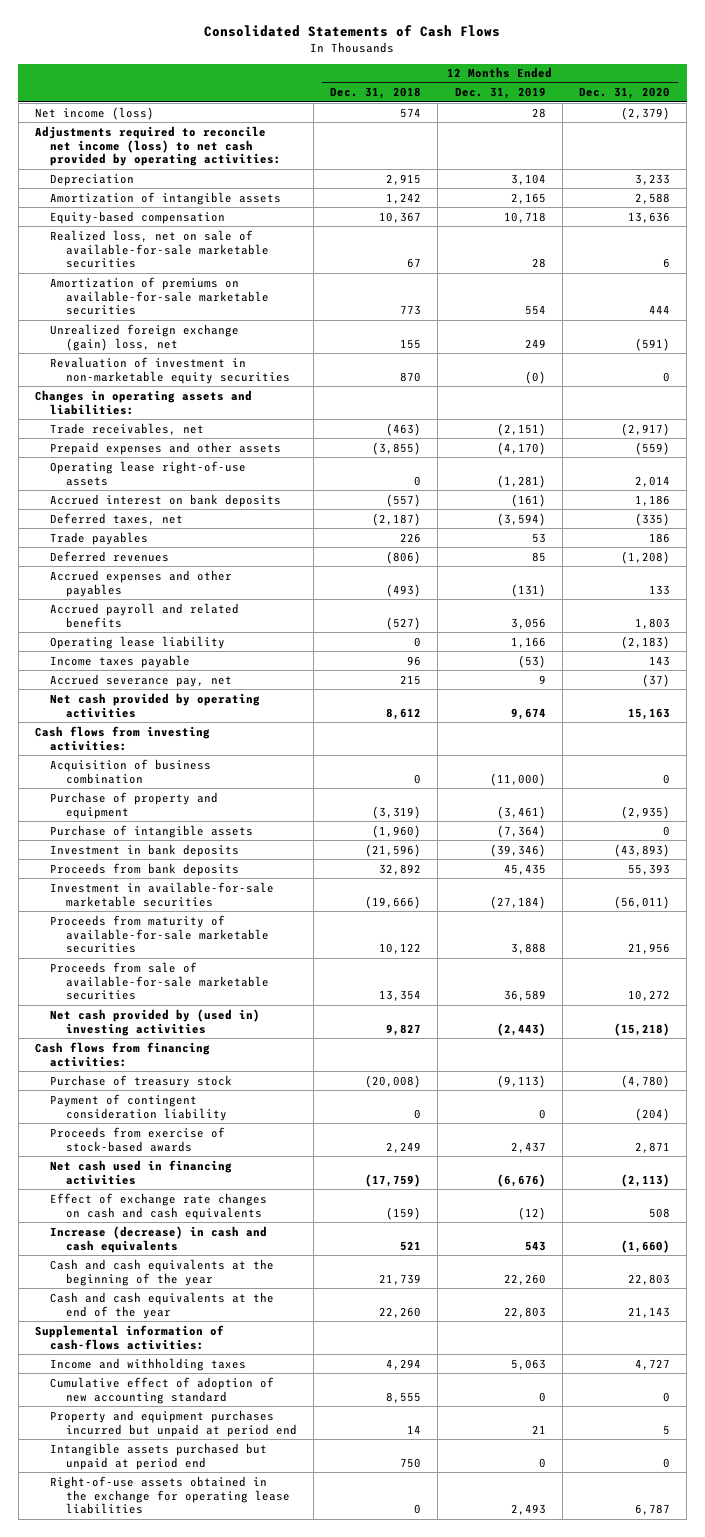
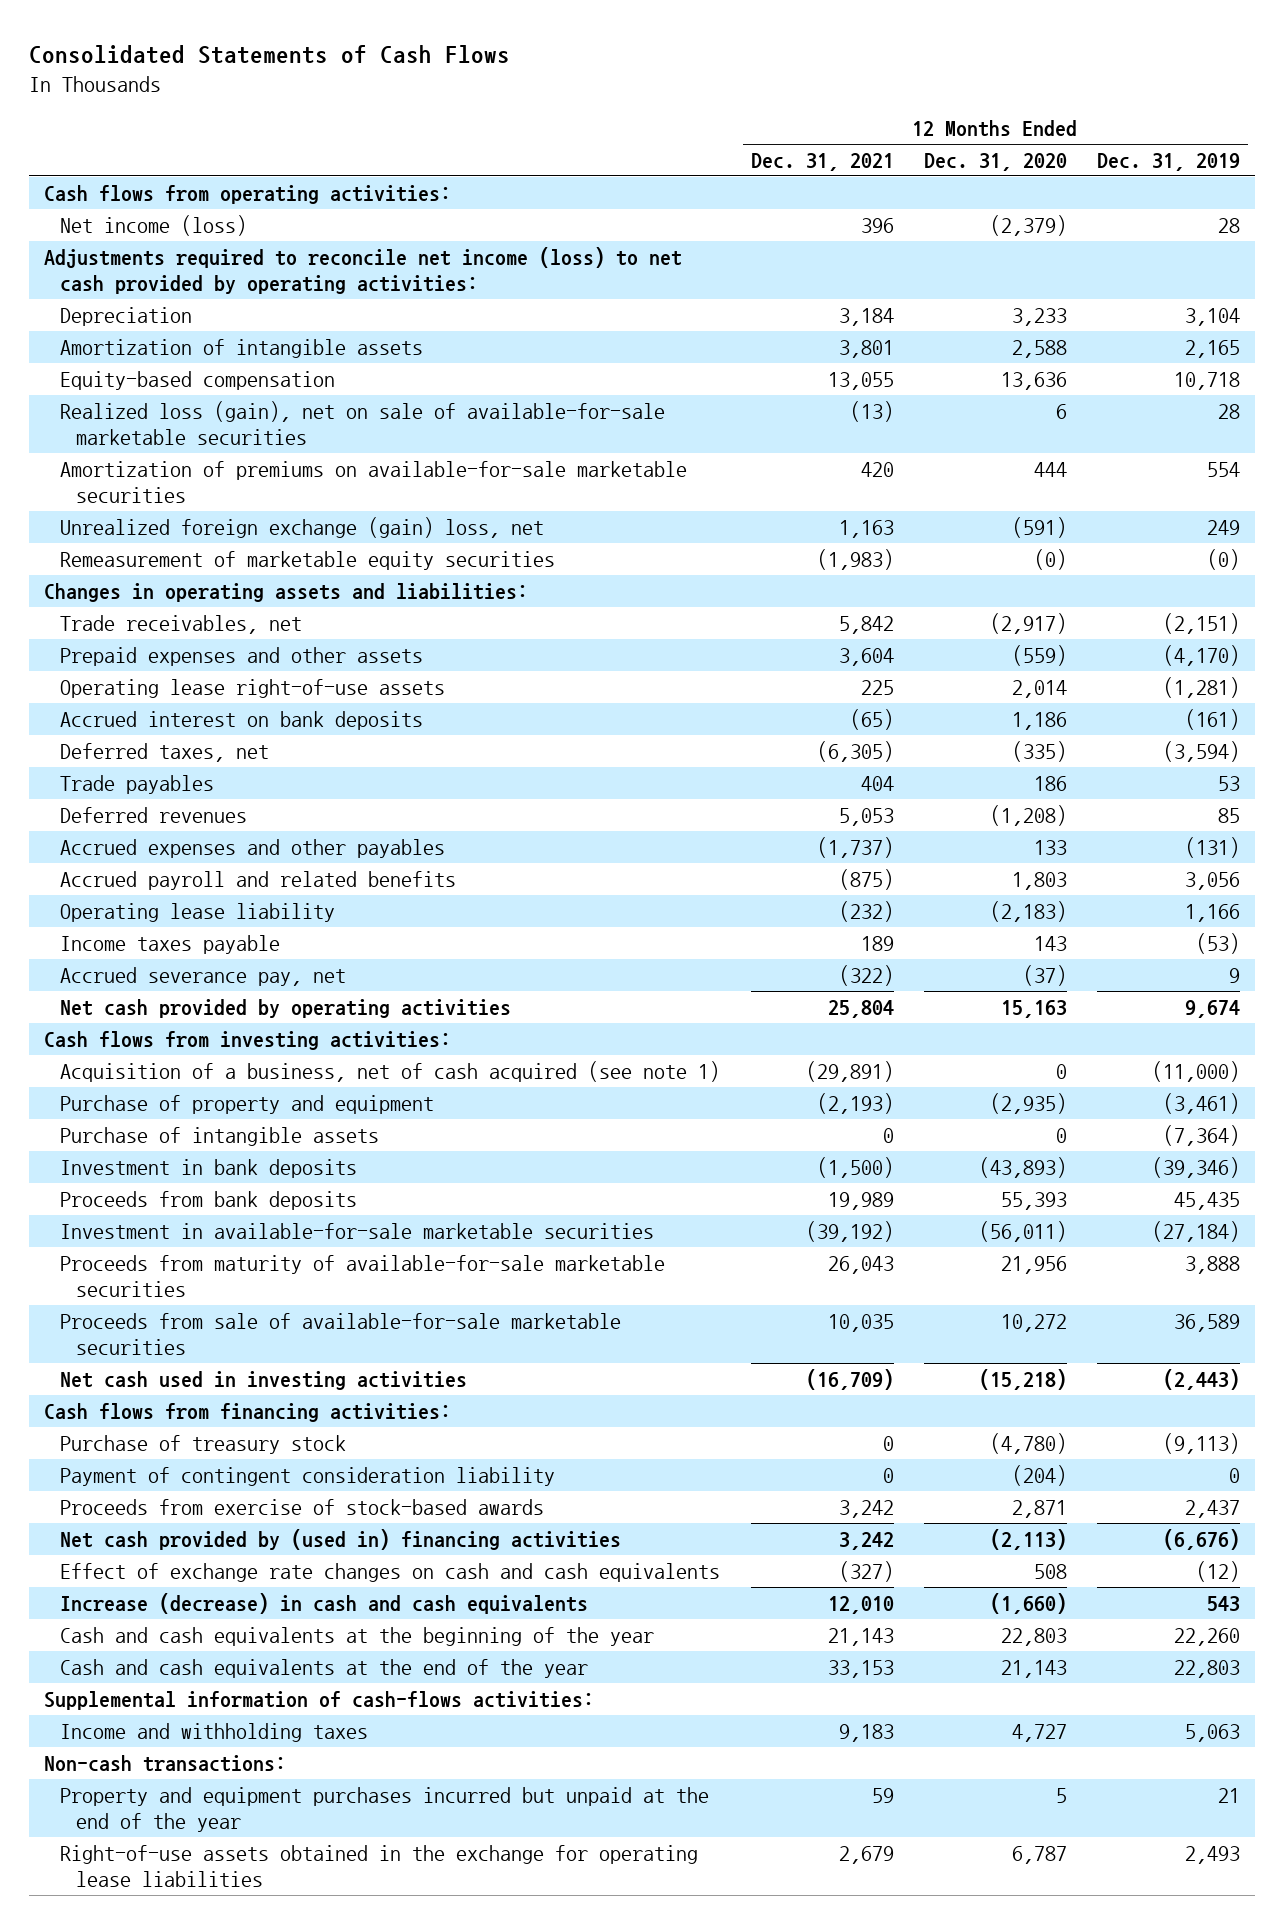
- | 12 Months Ended Dec. 31, 2018 | 12 Months Ended Dec. 31, 2019 | 12 Months Ended Dec. 31, 2020
+ | 12 Months Ended Dec. 31, 2021 | 12 Months Ended Dec. 31, 2020 | 12 Months Ended Dec. 31, 2019
+ Cash flows from operating activities:
- Realized loss, net on sale of available-for-sale marketable securities | 67 | 28 | 6
+ Realized loss (gain), net on sale of available-for-sale marketable securities | (13) | 6 | 28
- Revaluation of investment in non-marketable equity securities | 870 | (0) | 0
+ Remeasurement of marketable equity securities | (1,983) | (0) | (0)
- Acquisition of business combination | 0 | (11,000) | 0
+ Acquisition of a business, net of cash acquired (see note 1) | (29,891) | 0 | (11,000)
- Net cash provided by (used in) investing activities | 9,827 | (2,443) | (15,218)
+ Net cash used in investing activities | (16,709) | (15,218) | (2,443)
- Net cash used in financing activities | (17,759) | (6,676) | (2,113)
+ Net cash provided by (used in) financing activities | 3,242 | (2,113) | (6,676)
- Cumulative effect of adoption of new accounting standard | 8,555 | 0 | 0
- Property and equipment purchases incurred but unpaid at period end | 14 | 21 | 5
- Intangible assets purchased but unpaid at period end | 750 | 0 | 0
+ Non-cash transactions:
+ Property and equipment purchases incurred but unpaid at the end of the year | 59 | 5 | 21

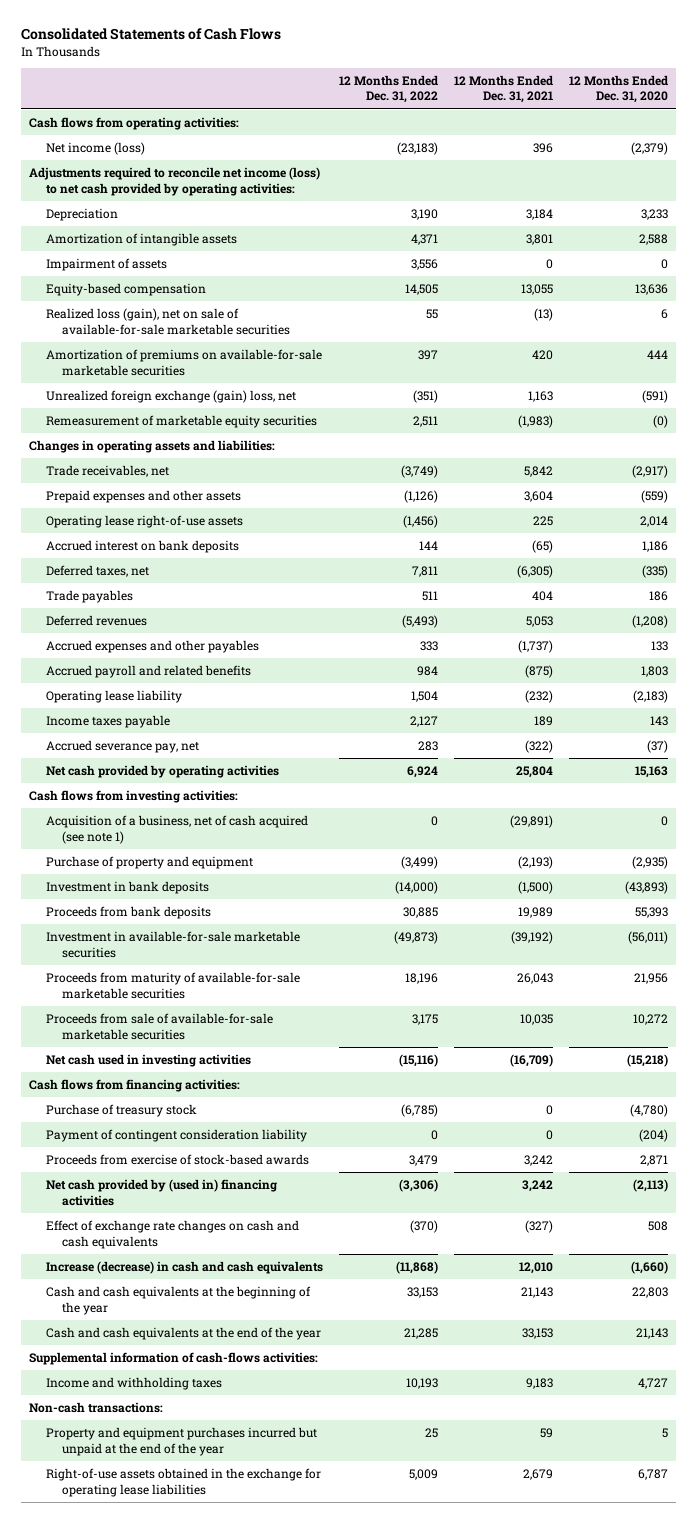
- | 12 Months Ended Dec. 31, 2021 | 12 Months Ended Dec. 31, 2020 | 12 Months Ended Dec. 31, 2019
+ | 12 Months Ended Dec. 31, 2022 | 12 Months Ended Dec. 31, 2021 | 12 Months Ended Dec. 31, 2020
+ Impairment of assets | 3,556 | 0 | 0
- Purchase of intangible assets | 0 | 0 | (7,364)

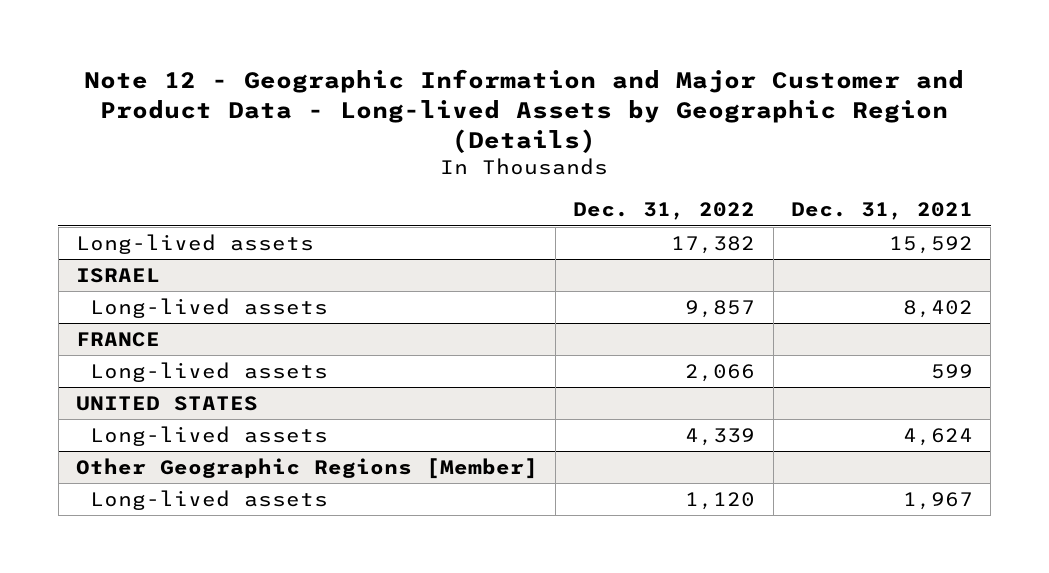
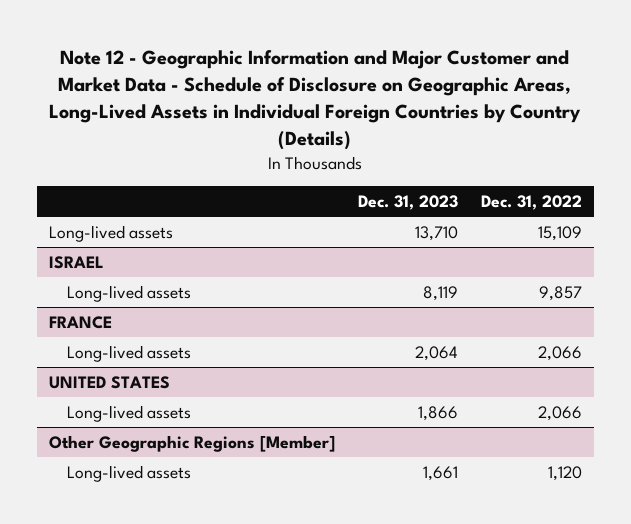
- Note 12 - Geographic Information and Major Customer and Product Data - Long-lived Assets by Geographic Region (Details)
+ Note 12 - Geographic Information and Major Customer and Market Data - Schedule of Disclosure on Geographic Areas, Long-Lived Assets in Individual Foreign Countries by Country (Details)
- | Dec. 31, 2022 | Dec. 31, 2021
+ | Dec. 31, 2023 | Dec. 31, 2022
- Long-lived assets | 17,382 | 15,592
+ Long-lived assets | 13,710 | 15,109
@ UNITED STATES
- Long-lived assets | 4,339 | 4,624
+ Long-lived assets | 1,866 | 2,066

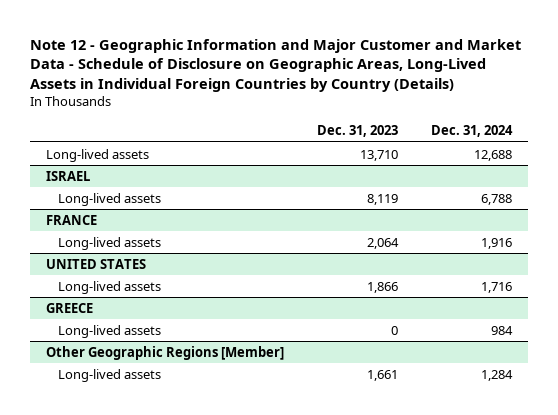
- | Dec. 31, 2023 | Dec. 31, 2022
+ | Dec. 31, 2023 | Dec. 31, 2024
+ GREECE
+ Long-lived assets | 0 | 984

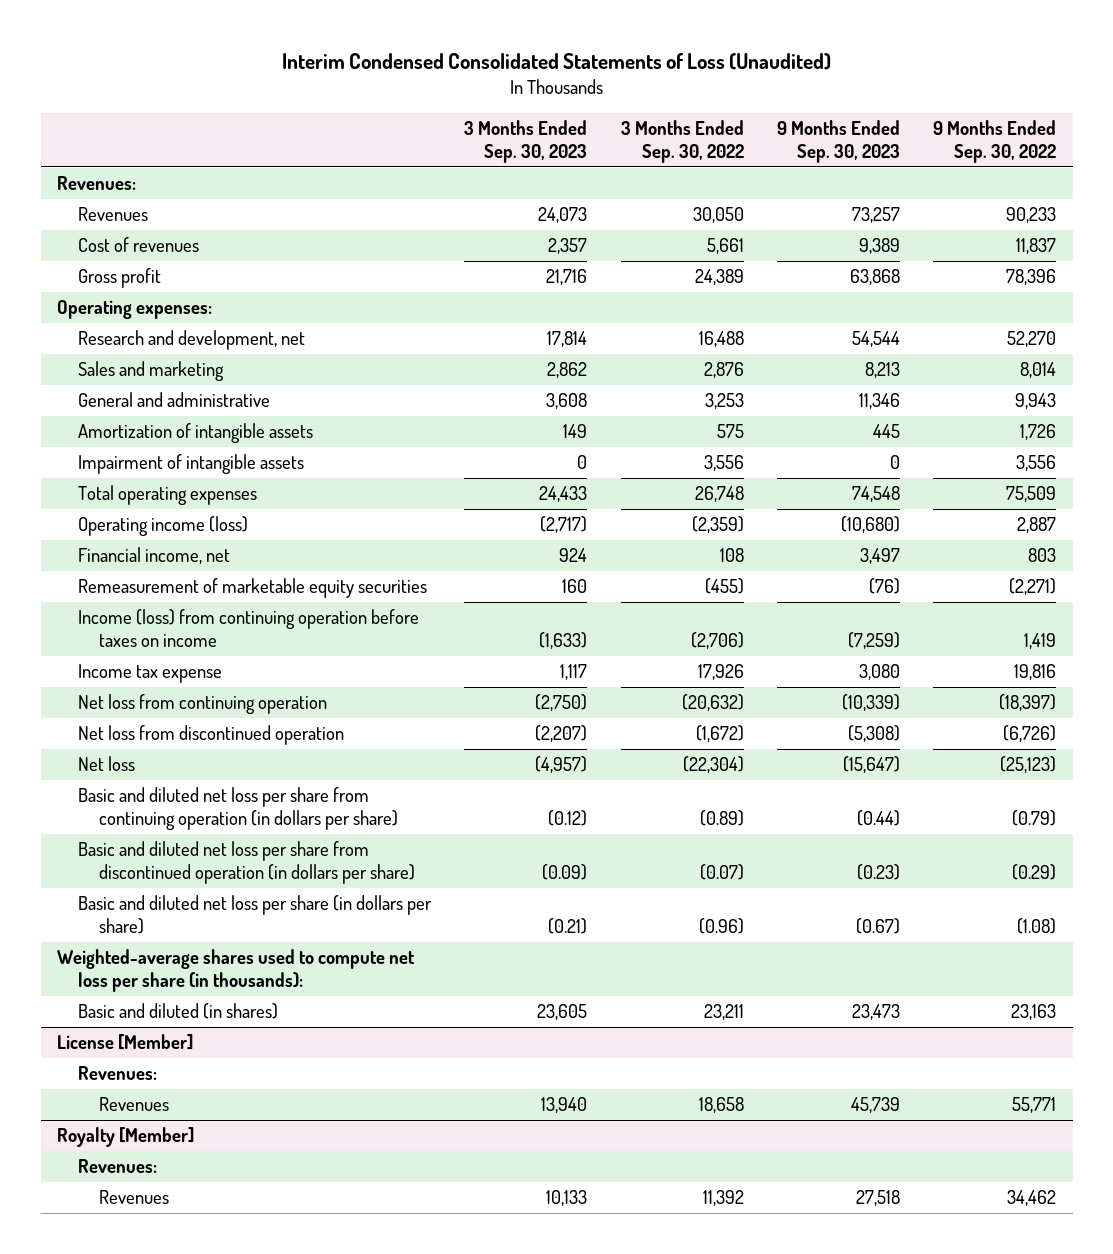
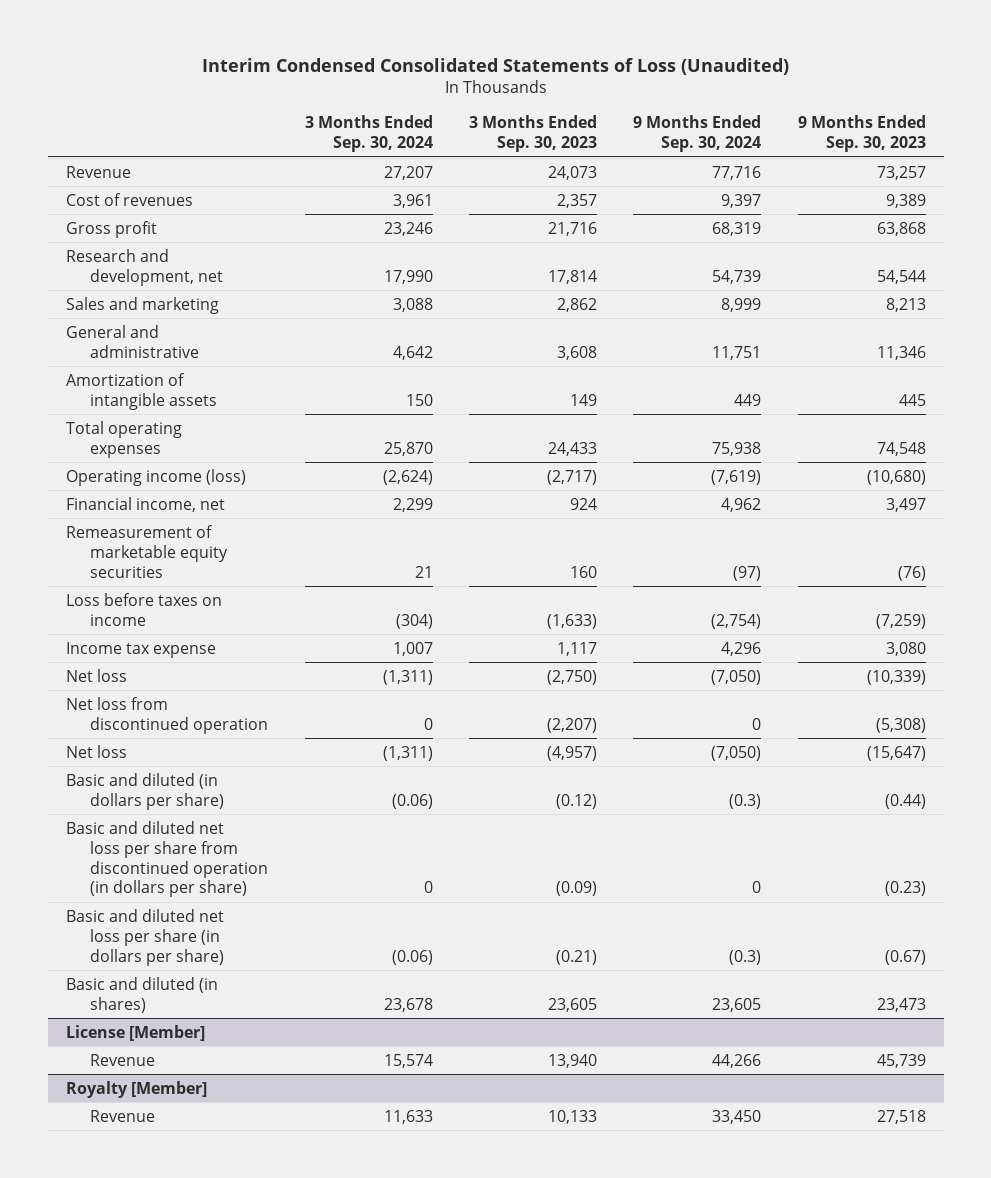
- | 3 Months Ended Sep. 30, 2023 | 3 Months Ended Sep. 30, 2022 | 9 Months Ended Sep. 30, 2023 | 9 Months Ended Sep. 30, 2022
+ | 3 Months Ended Sep. 30, 2024 | 3 Months Ended Sep. 30, 2023 | 9 Months Ended Sep. 30, 2024 | 9 Months Ended Sep. 30, 2023
- Revenues:
- Revenues | 24,073 | 30,050 | 73,257 | 90,233
+ Revenue | 27,207 | 24,073 | 77,716 | 73,257
- Operating expenses:
- Impairment of intangible assets | 0 | 3,556 | 0 | 3,556
- Income (loss) from continuing operation before taxes on income | (1,633) | (2,706) | (7,259) | 1,419
+ Loss before taxes on income | (304) | (1,633) | (2,754) | (7,259)
- Net loss from continuing operation | (2,750) | (20,632) | (10,339) | (18,397)
+ Net loss | (1,311) | (2,750) | (7,050) | (10,339)
- Basic and diluted net loss per share from continuing operation (in dollars per share) | (0.12) | (0.89) | (0.44) | (0.79)
+ Basic and diluted (in dollars per share) | (0.06) | (0.12) | (0.3) | (0.44)
- Weighted-average shares used to compute net loss per share (in thousands):
@ License [Member]
- Revenues:
- Revenues | 13,940 | 18,658 | 45,739 | 55,771
+ Revenue | 15,574 | 13,940 | 44,266 | 45,739
@ Royalty [Member]
- Revenues:
- Revenues | 10,133 | 11,392 | 27,518 | 34,462
+ Revenue | 11,633 | 10,133 | 33,450 | 27,518

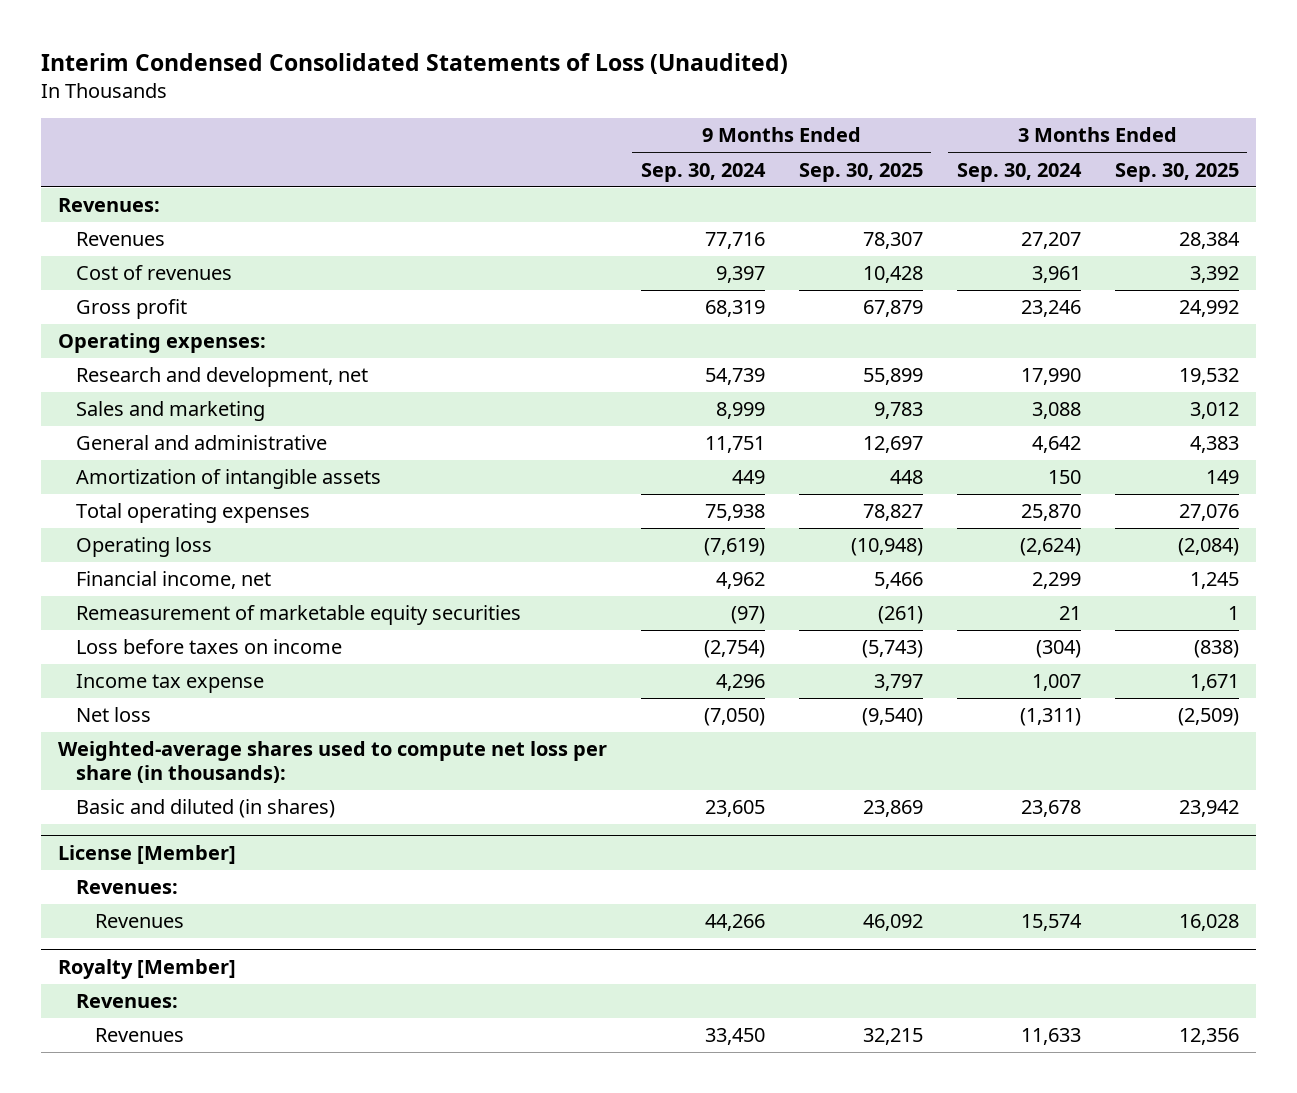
- | 3 Months Ended Sep. 30, 2024 | 3 Months Ended Sep. 30, 2023 | 9 Months Ended Sep. 30, 2024 | 9 Months Ended Sep. 30, 2023
+ | 9 Months Ended Sep. 30, 2024 | 9 Months Ended Sep. 30, 2025 | 3 Months Ended Sep. 30, 2024 | 3 Months Ended Sep. 30, 2025
- Revenue | 27,207 | 24,073 | 77,716 | 73,257
+ Revenues:
+ Revenues | 77,716 | 78,307 | 27,207 | 28,384
+ Operating expenses:
- Operating income (loss) | (2,624) | (2,717) | (7,619) | (10,680)
+ Operating loss | (7,619) | (10,948) | (2,624) | (2,084)
- Net loss from discontinued operation | 0 | (2,207) | 0 | (5,308)
- Net loss | (1,311) | (4,957) | (7,050) | (15,647)
- Basic and diluted (in dollars per share) | (0.06) | (0.12) | (0.3) | (0.44)
- Basic and diluted net loss per share from discontinued operation (in dollars per share) | 0 | (0.09) | 0 | (0.23)
- Basic and diluted net loss per share (in dollars per share) | (0.06) | (0.21) | (0.3) | (0.67)
+ Weighted-average shares used to compute net loss per share (in thousands):
@ License [Member]
- Revenue | 15,574 | 13,940 | 44,266 | 45,739
+ Revenues:
+ Revenues | 44,266 | 46,092 | 15,574 | 16,028
@ Royalty [Member]
- Revenue | 11,633 | 10,133 | 33,450 | 27,518
+ Revenues:
+ Revenues | 33,450 | 32,215 | 11,633 | 12,356

